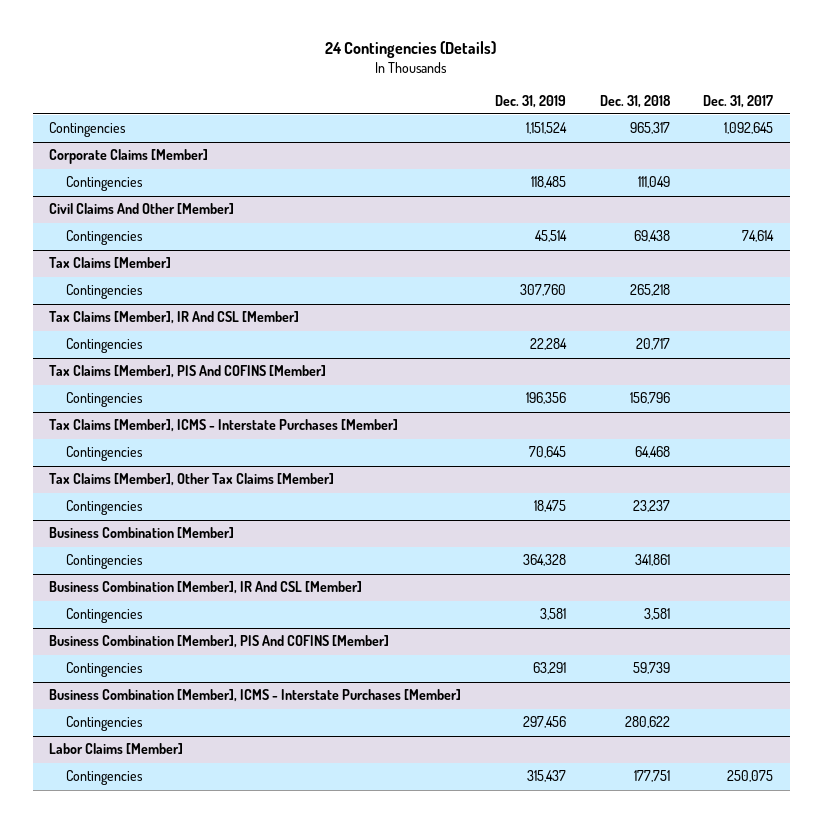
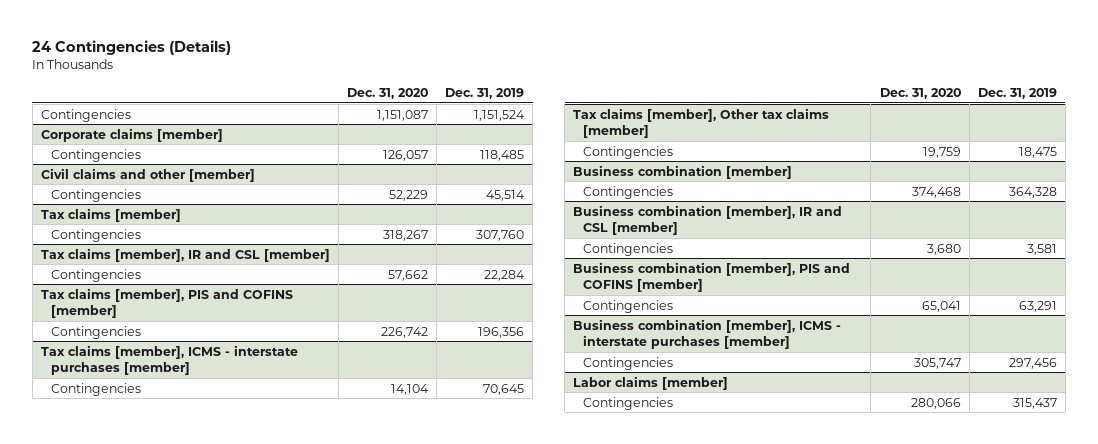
- | Dec. 31, 2019 | Dec. 31, 2018 | Dec. 31, 2017
+ | Dec. 31, 2020 | Dec. 31, 2019
- Corporate Claims [Member]
+ Corporate claims [member]
- Civil Claims And Other [Member]
+ Civil claims and other [member]
- Tax Claims [Member]
+ Tax claims [member]
- Tax Claims [Member], IR And CSL [Member]
+ Tax claims [member], IR and CSL [member]
- Tax Claims [Member], PIS And COFINS [Member]
+ Tax claims [member], PIS and COFINS [member]
- Tax Claims [Member], ICMS - Interstate Purchases [Member]
+ Tax claims [member], ICMS - interstate purchases [member]
- Tax Claims [Member], Other Tax Claims [Member]
+ Tax claims [member], Other tax claims [member]
- Business Combination [Member]
+ Business combination [member]
- Business Combination [Member], IR And CSL [Member]
+ Business combination [member], IR and CSL [member]
- Business Combination [Member], PIS And COFINS [Member]
+ Business combination [member], PIS and COFINS [member]
- Business Combination [Member], ICMS - Interstate Purchases [Member]
+ Business combination [member], ICMS - interstate purchases [member]
- Labor Claims [Member]
+ Labor claims [member]

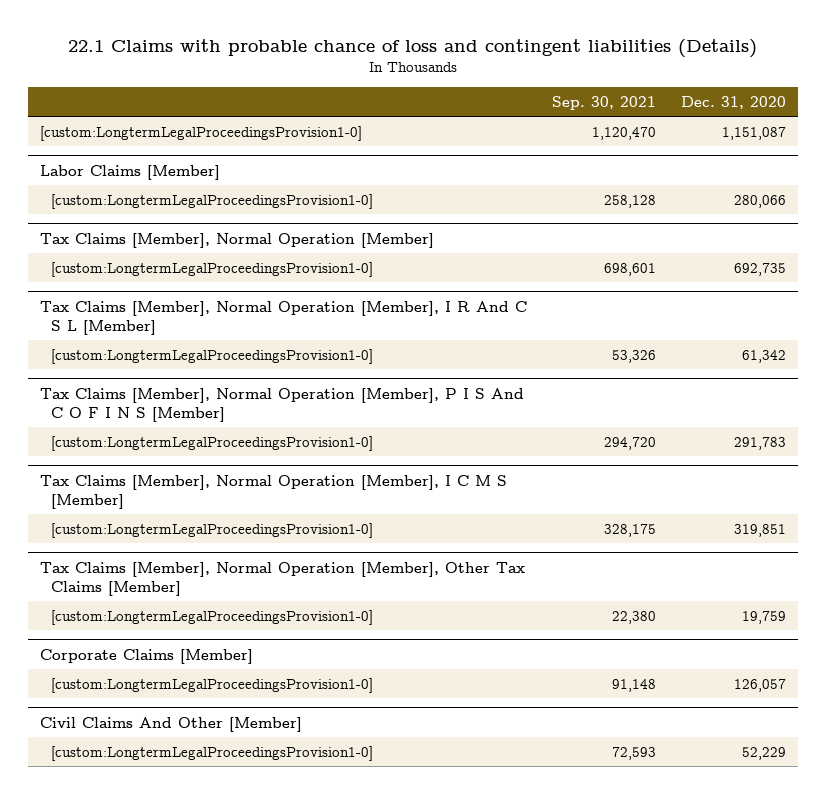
- 24 Contingencies (Details)
+ 22.1 Claims with probable chance of loss and contingent liabilities (Details)
- | Dec. 31, 2020 | Dec. 31, 2019
+ | Sep. 30, 2021 | Dec. 31, 2020
- Contingencies | 1,151,087 | 1,151,524
- Corporate claims [member]
- Contingencies | 126,057 | 118,485
- Civil claims and other [member]
- Contingencies | 52,229 | 45,514
- Tax claims [member]
- Contingencies | 318,267 | 307,760
- Tax claims [member], IR and CSL [member]
- Contingencies | 57,662 | 22,284
- Tax claims [member], PIS and COFINS [member]
- Contingencies | 226,742 | 196,356
- Tax claims [member], ICMS - interstate purchases [member]
- Contingencies | 14,104 | 70,645
- Tax claims [member], Other tax claims [member]
- Contingencies | 19,759 | 18,475
- Business combination [member]
- Contingencies | 374,468 | 364,328
- Business combination [member], IR and CSL [member]
- Contingencies | 3,680 | 3,581
- Business combination [member], PIS and COFINS [member]
- Contingencies | 65,041 | 63,291
- Business combination [member], ICMS - interstate purchases [member]
- Contingencies | 305,747 | 297,456
- Labor claims [member]
- Contingencies | 280,066 | 315,437
+ [custom:LongtermLegalProceedingsProvision1-0] | 1,120,470 | 1,151,087
+ Labor Claims [Member]
+ [custom:LongtermLegalProceedingsProvision1-0] | 258,128 | 280,066
+ Tax Claims [Member], Normal Operation [Member]
+ [custom:LongtermLegalProceedingsProvision1-0] | 698,601 | 692,735
+ Tax Claims [Member], Normal Operation [Member], I R And C S L [Member]
+ [custom:LongtermLegalProceedingsProvision1-0] | 53,326 | 61,342
+ Tax Claims [Member], Normal Operation [Member], P I S And C O F I N S [Member]
+ [custom:LongtermLegalProceedingsProvision1-0] | 294,720 | 291,783
+ Tax Claims [Member], Normal Operation [Member], I C M S [Member]
+ [custom:LongtermLegalProceedingsProvision1-0] | 328,175 | 319,851
+ Tax Claims [Member], Normal Operation [Member], Other Tax Claims [Member]
+ [custom:LongtermLegalProceedingsProvision1-0] | 22,380 | 19,759
+ Corporate Claims [Member]
+ [custom:LongtermLegalProceedingsProvision1-0] | 91,148 | 126,057
+ Civil Claims And Other [Member]
+ [custom:LongtermLegalProceedingsProvision1-0] | 72,593 | 52,229

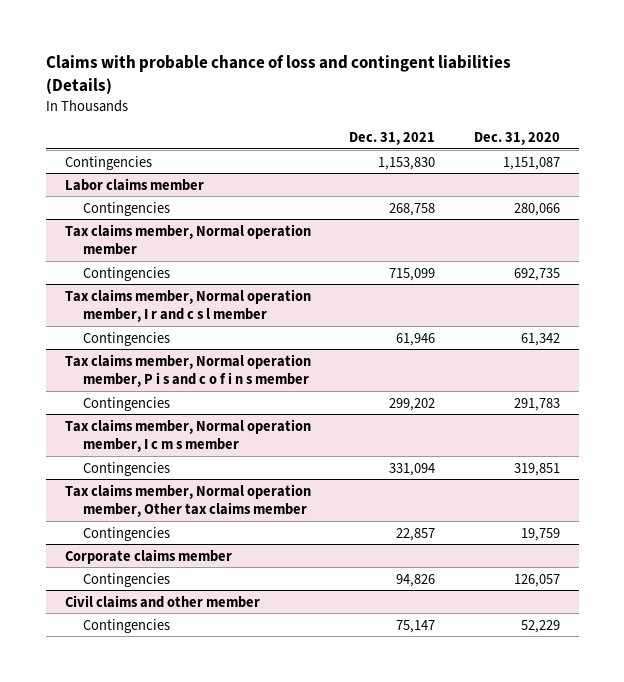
- 22.1 Claims with probable chance of loss and contingent liabilities (Details)
+ Claims with probable chance of loss and contingent liabilities (Details)
- | Sep. 30, 2021 | Dec. 31, 2020
+ | Dec. 31, 2021 | Dec. 31, 2020
- [custom:LongtermLegalProceedingsProvision1-0] | 1,120,470 | 1,151,087
- Labor Claims [Member]
- [custom:LongtermLegalProceedingsProvision1-0] | 258,128 | 280,066
- Tax Claims [Member], Normal Operation [Member]
- [custom:LongtermLegalProceedingsProvision1-0] | 698,601 | 692,735
- Tax Claims [Member], Normal Operation [Member], I R And C S L [Member]
- [custom:LongtermLegalProceedingsProvision1-0] | 53,326 | 61,342
- Tax Claims [Member], Normal Operation [Member], P I S And C O F I N S [Member]
- [custom:LongtermLegalProceedingsProvision1-0] | 294,720 | 291,783
- Tax Claims [Member], Normal Operation [Member], I C M S [Member]
- [custom:LongtermLegalProceedingsProvision1-0] | 328,175 | 319,851
- Tax Claims [Member], Normal Operation [Member], Other Tax Claims [Member]
- [custom:LongtermLegalProceedingsProvision1-0] | 22,380 | 19,759
- Corporate Claims [Member]
- [custom:LongtermLegalProceedingsProvision1-0] | 91,148 | 126,057
- Civil Claims And Other [Member]
- [custom:LongtermLegalProceedingsProvision1-0] | 72,593 | 52,229
+ Contingencies | 1,153,830 | 1,151,087
+ Labor claims member
+ Contingencies | 268,758 | 280,066
+ Tax claims member, Normal operation member
+ Contingencies | 715,099 | 692,735
+ Tax claims member, Normal operation member, I r and c s l member
+ Contingencies | 61,946 | 61,342
+ Tax claims member, Normal operation member, P i s and c o f i n s member
+ Contingencies | 299,202 | 291,783
+ Tax claims member, Normal operation member, I c m s member
+ Contingencies | 331,094 | 319,851
+ Tax claims member, Normal operation member, Other tax claims member
+ Contingencies | 22,857 | 19,759
+ Corporate claims member
+ Contingencies | 94,826 | 126,057
+ Civil claims and other member
+ Contingencies | 75,147 | 52,229

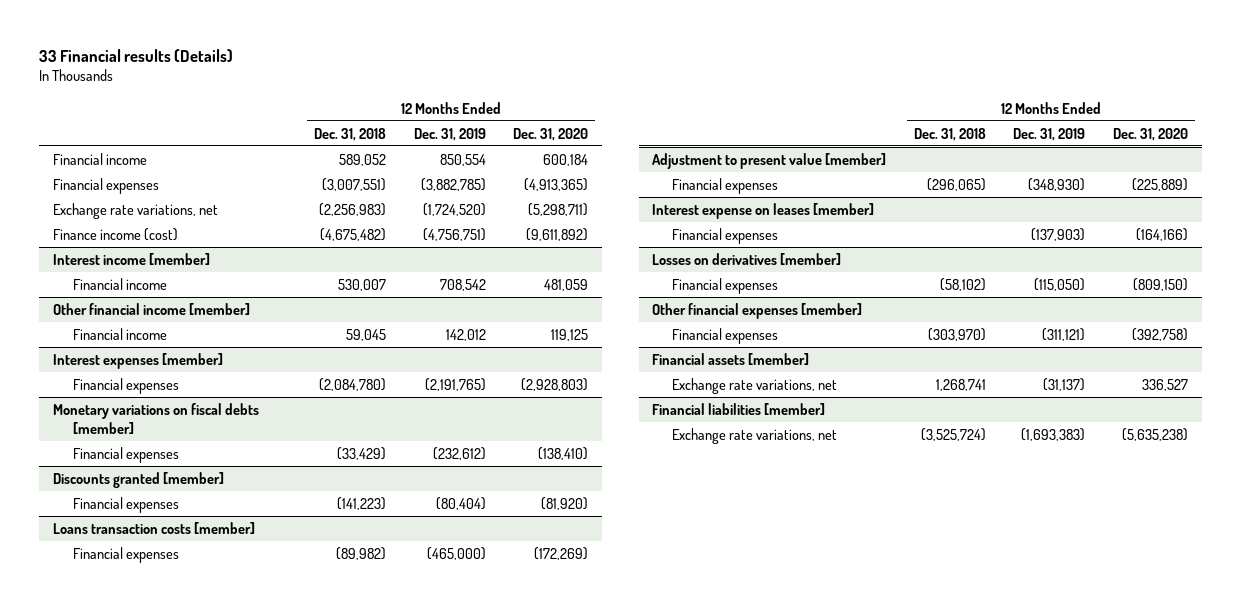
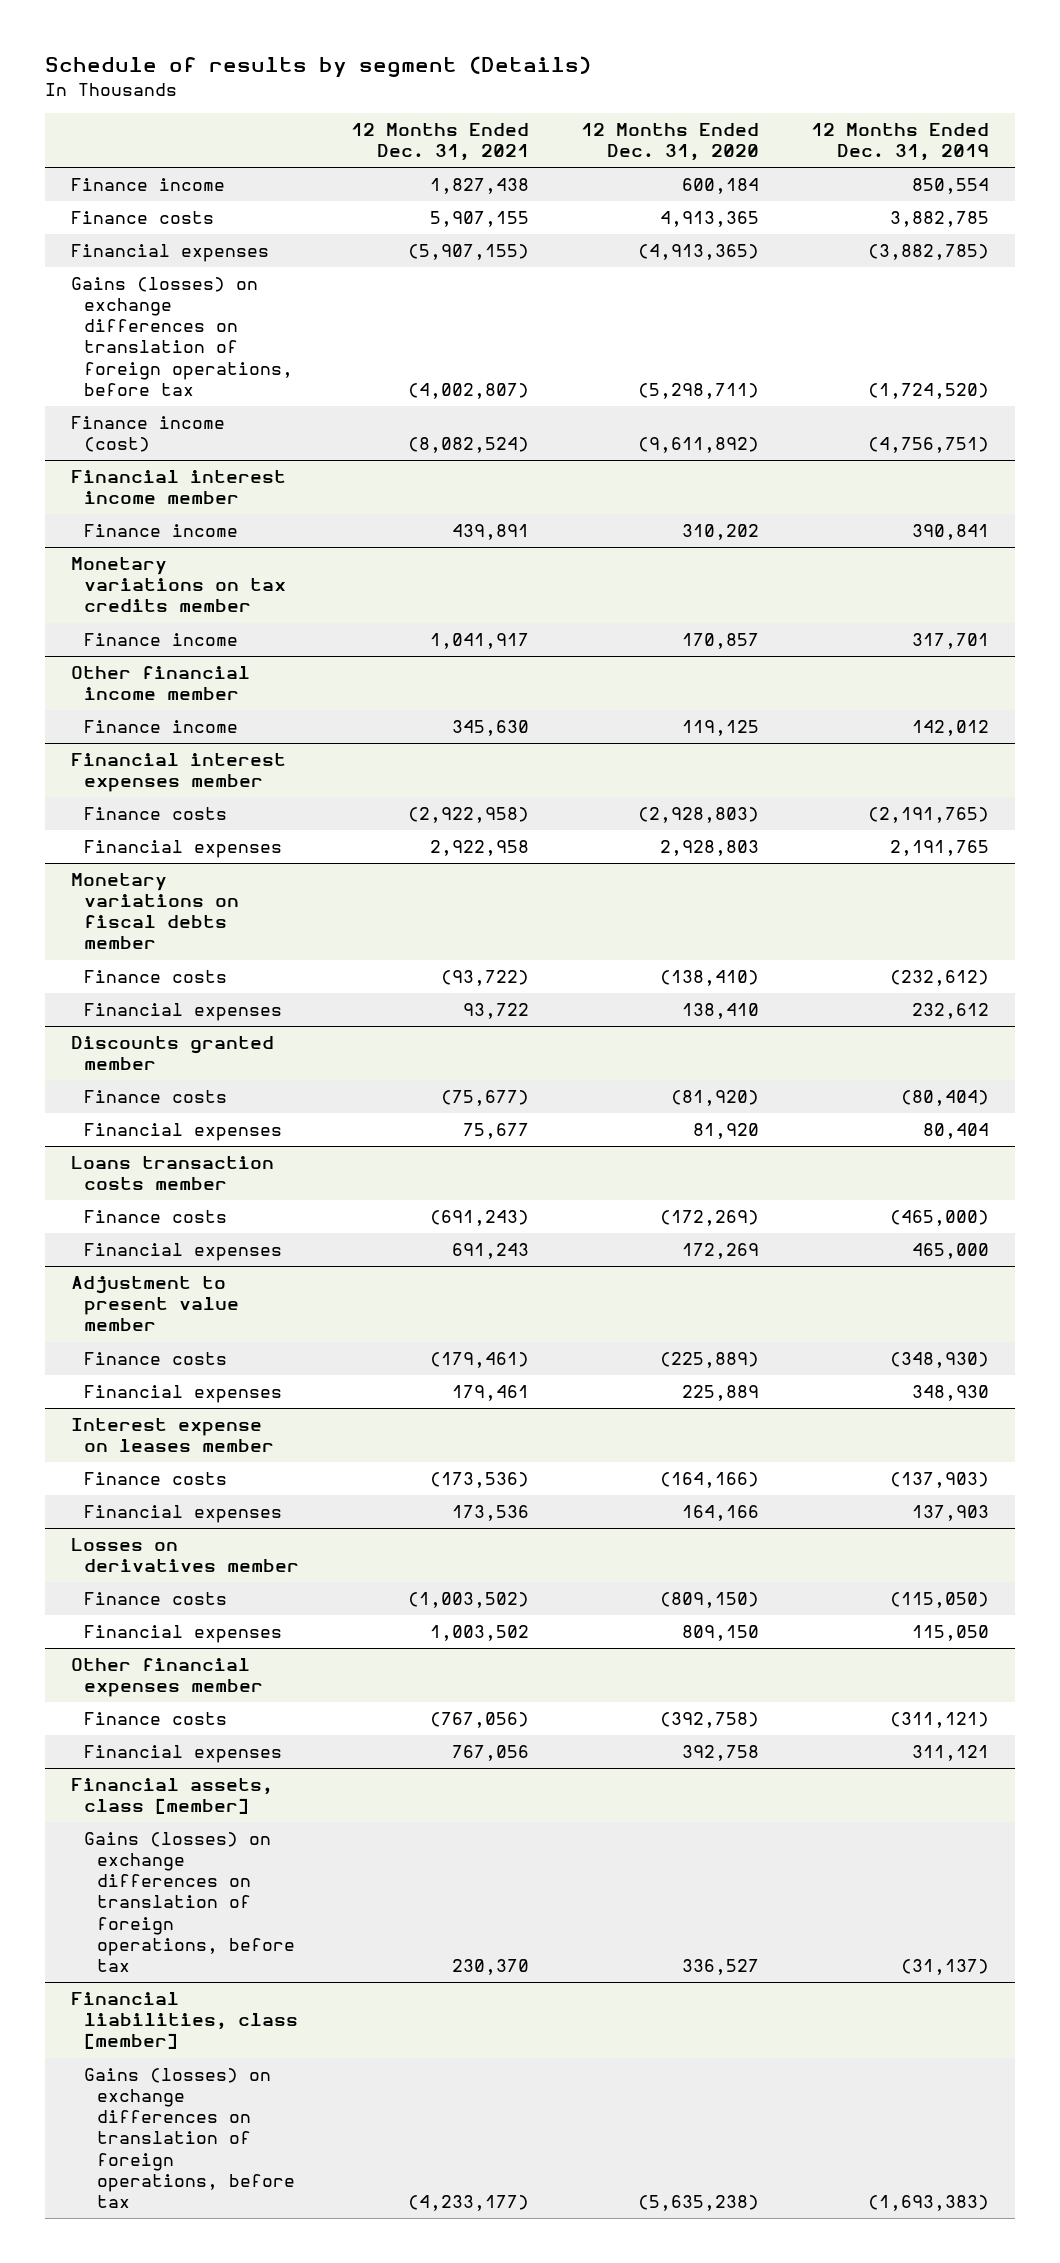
- 33 Financial results (Details)
+ Schedule of results by segment (Details)
- | 12 Months Ended Dec. 31, 2018 | 12 Months Ended Dec. 31, 2019 | 12 Months Ended Dec. 31, 2020
+ | 12 Months Ended Dec. 31, 2021 | 12 Months Ended Dec. 31, 2020 | 12 Months Ended Dec. 31, 2019
- Financial income | 589,052 | 850,554 | 600,184
+ Finance income | 1,827,438 | 600,184 | 850,554
+ Finance costs | 5,907,155 | 4,913,365 | 3,882,785
- Exchange rate variations, net | (2,256,983) | (1,724,520) | (5,298,711)
+ Gains (losses) on exchange differences on translation of foreign operations, before tax | (4,002,807) | (5,298,711) | (1,724,520)
- Interest income [member]
- Financial income | 530,007 | 708,542 | 481,059
- Other financial income [member]
- Financial income | 59,045 | 142,012 | 119,125
- Interest expenses [member]
- Financial expenses | (2,084,780) | (2,191,765) | (2,928,803)
- Monetary variations on fiscal debts [member]
- Financial expenses | (33,429) | (232,612) | (138,410)
- Discounts granted [member]
- Financial expenses | (141,223) | (80,404) | (81,920)
- Loans transaction costs [member]
- Financial expenses | (89,982) | (465,000) | (172,269)
- Adjustment to present value [member]
- Financial expenses | (296,065) | (348,930) | (225,889)
- Interest expense on leases [member]
- Financial expenses | | (137,903) | (164,166)
- Losses on derivatives [member]
- Financial expenses | (58,102) | (115,050) | (809,150)
- Other financial expenses [member]
- Financial expenses | (303,970) | (311,121) | (392,758)
- Financial assets [member]
- Exchange rate variations, net | 1,268,741 | (31,137) | 336,527
- Financial liabilities [member]
- Exchange rate variations, net | (3,525,724) | (1,693,383) | (5,635,238)
+ Financial interest income member
+ Finance income | 439,891 | 310,202 | 390,841
+ Monetary variations on tax credits member
+ Finance income | 1,041,917 | 170,857 | 317,701
+ Other financial income member
+ Finance income | 345,630 | 119,125 | 142,012
+ Financial interest expenses member
+ Finance costs | (2,922,958) | (2,928,803) | (2,191,765)
+ Financial expenses | 2,922,958 | 2,928,803 | 2,191,765
+ Monetary variations on fiscal debts member
+ Finance costs | (93,722) | (138,410) | (232,612)
+ Financial expenses | 93,722 | 138,410 | 232,612
+ Discounts granted member
+ Finance costs | (75,677) | (81,920) | (80,404)
+ Financial expenses | 75,677 | 81,920 | 80,404
+ Loans transaction costs member
+ Finance costs | (691,243) | (172,269) | (465,000)
+ Financial expenses | 691,243 | 172,269 | 465,000
+ Adjustment to present value member
+ Finance costs | (179,461) | (225,889) | (348,930)
+ Financial expenses | 179,461 | 225,889 | 348,930
+ Interest expense on leases member
+ Finance costs | (173,536) | (164,166) | (137,903)
+ Financial expenses | 173,536 | 164,166 | 137,903
+ Losses on derivatives member
+ Finance costs | (1,003,502) | (809,150) | (115,050)
+ Financial expenses | 1,003,502 | 809,150 | 115,050
+ Other financial expenses member
+ Finance costs | (767,056) | (392,758) | (311,121)
+ Financial expenses | 767,056 | 392,758 | 311,121
+ Financial assets, class [member]
+ Gains (losses) on exchange differences on translation of foreign operations, before tax | 230,370 | 336,527 | (31,137)
+ Financial liabilities, class [member]
+ Gains (losses) on exchange differences on translation of foreign operations, before tax | (4,233,177) | (5,635,238) | (1,693,383)

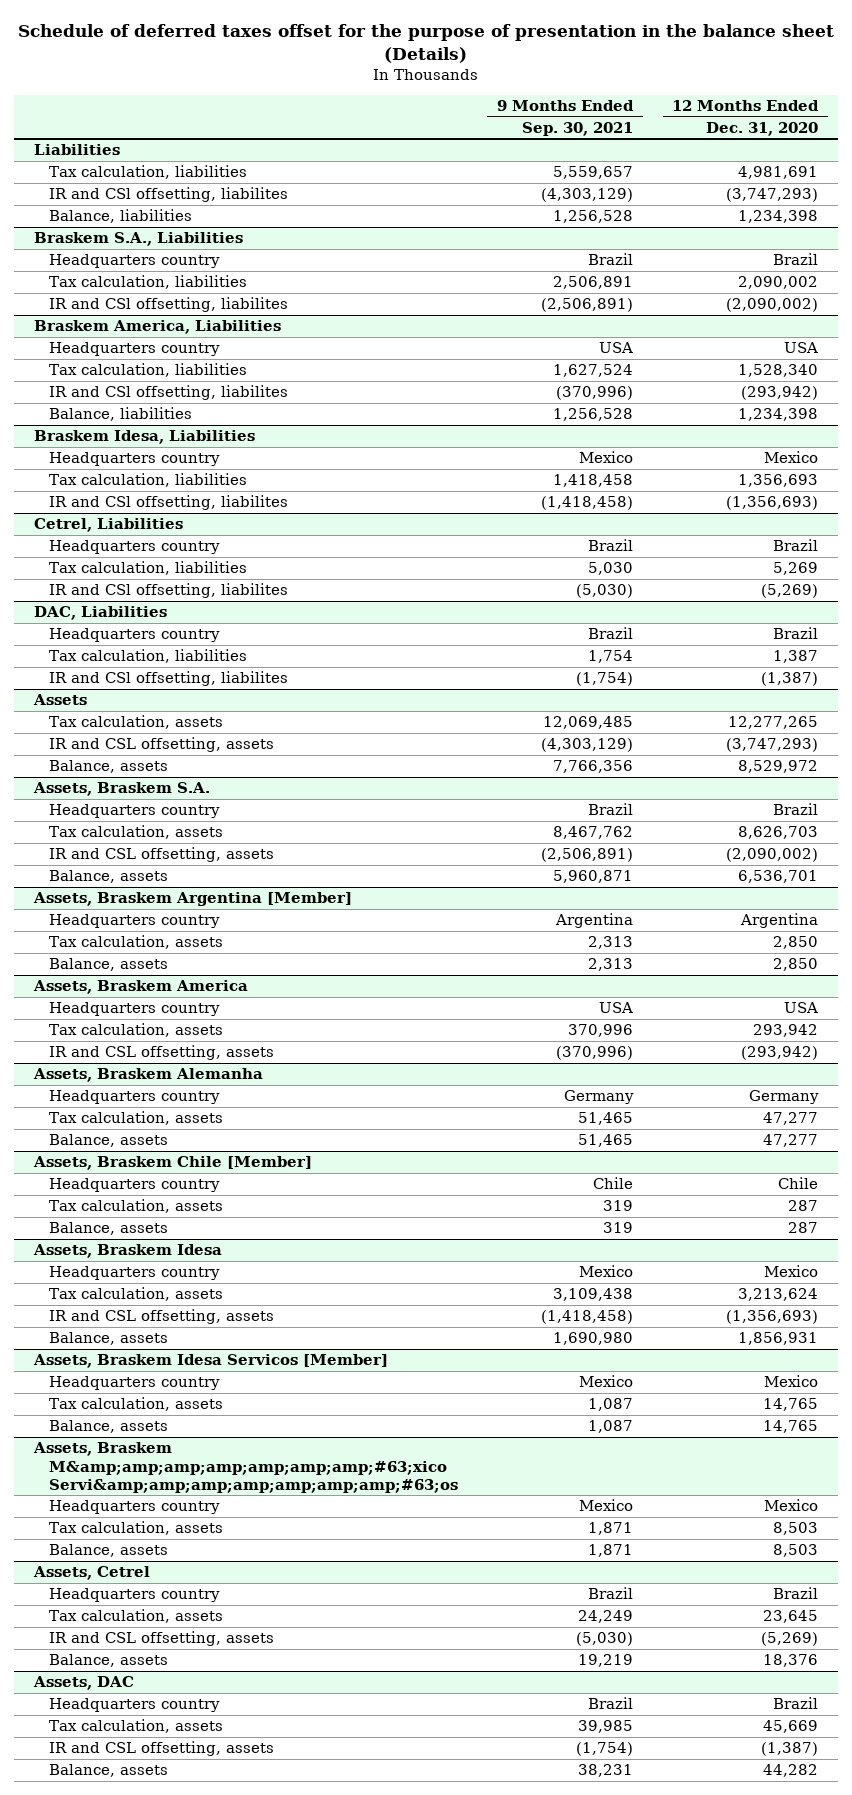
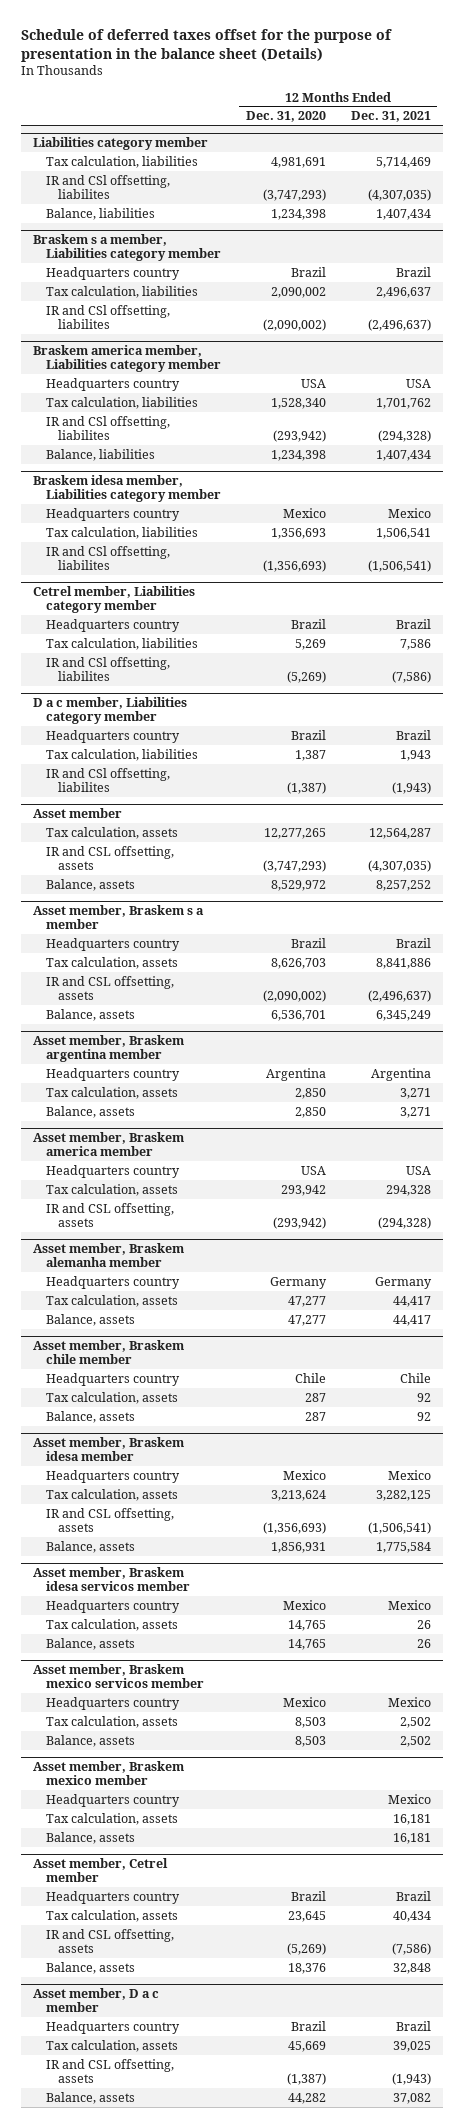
- | 9 Months Ended Sep. 30, 2021 | 12 Months Ended Dec. 31, 2020
+ | 12 Months Ended Dec. 31, 2020 | 12 Months Ended Dec. 31, 2021
- Liabilities
+ Liabilities category member
- Braskem S.A., Liabilities
+ Braskem s a member, Liabilities category member
- Braskem America, Liabilities
+ Braskem america member, Liabilities category member
- Braskem Idesa, Liabilities
+ Braskem idesa member, Liabilities category member
- Cetrel, Liabilities
+ Cetrel member, Liabilities category member
- DAC, Liabilities
+ D a c member, Liabilities category member
- Assets
+ Asset member
- Assets, Braskem S.A.
+ Asset member, Braskem s a member
- Assets, Braskem Argentina [Member]
+ Asset member, Braskem argentina member
- Assets, Braskem America
+ Asset member, Braskem america member
- Assets, Braskem Alemanha
+ Asset member, Braskem alemanha member
- Assets, Braskem Chile [Member]
+ Asset member, Braskem chile member
- Assets, Braskem Idesa
+ Asset member, Braskem idesa member
- Assets, Braskem Idesa Servicos [Member]
+ Asset member, Braskem idesa servicos member
- Assets, Braskem M&amp;amp;amp;amp;amp;amp;amp;#63;xico Servi&amp;amp;amp;amp;amp;amp;amp;#63;os
+ Asset member, Braskem mexico servicos member
- Assets, Cetrel
+ Asset member, Braskem mexico member
+ Headquarters country | | Mexico
+ Tax calculation, assets | | 16,181
+ Balance, assets | | 16,181
+ Asset member, Cetrel member
- Assets, DAC
+ Asset member, D a c member

